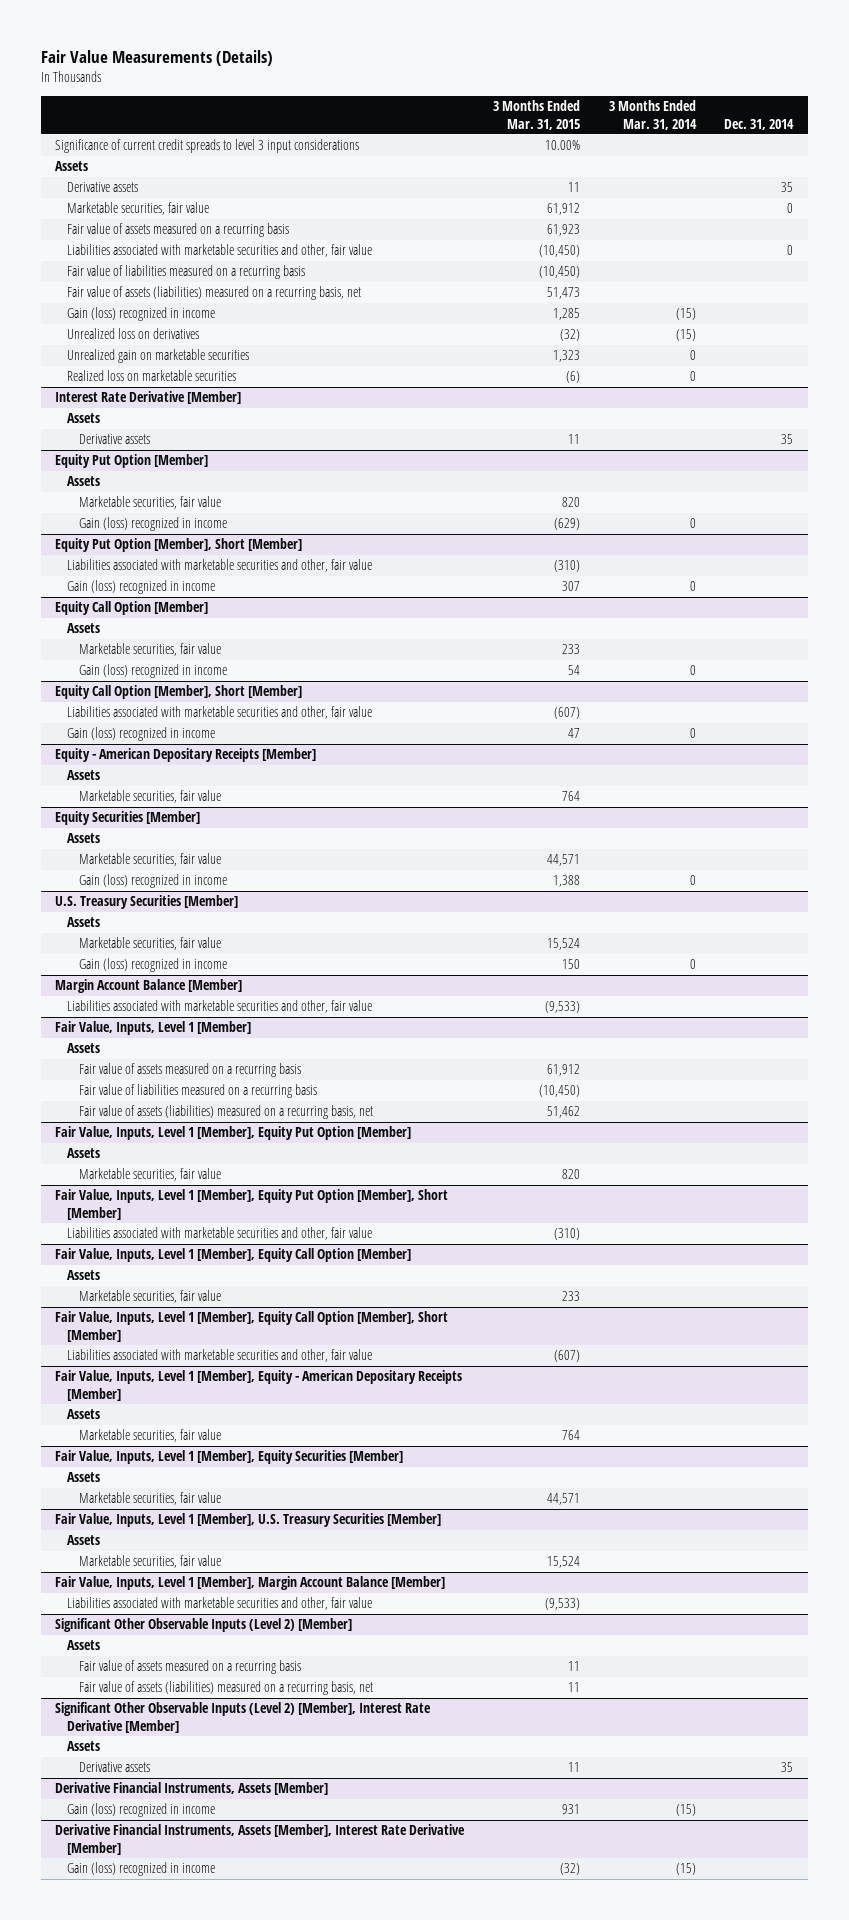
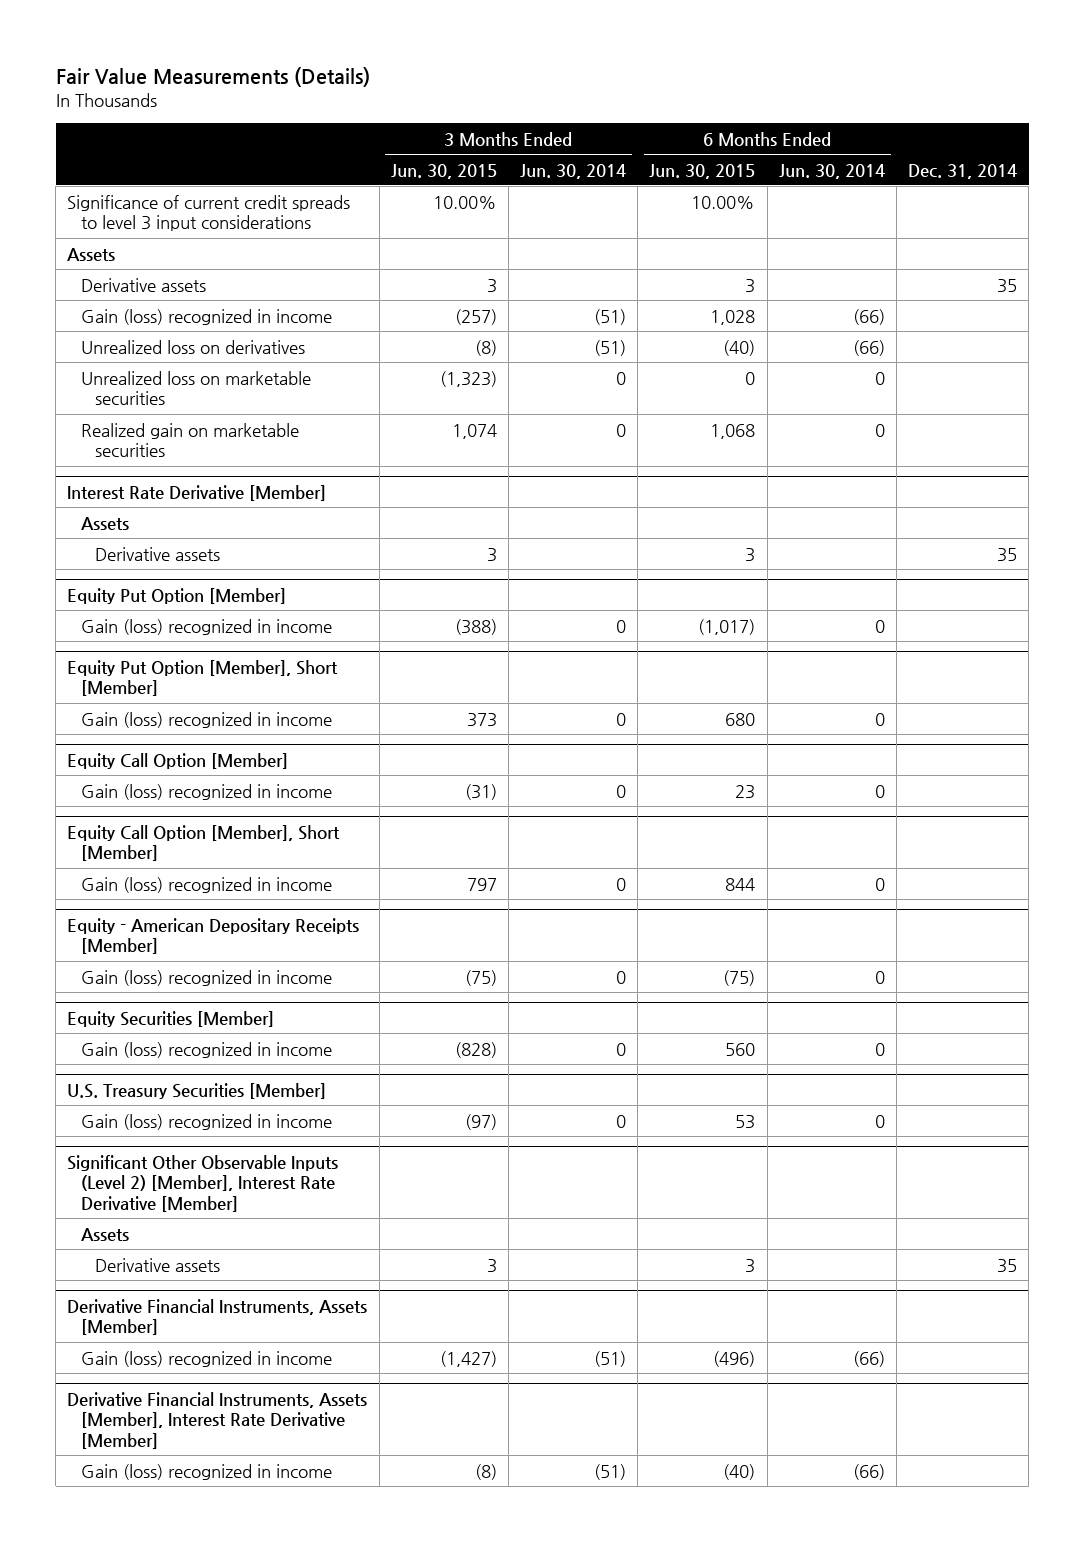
- | 3 Months Ended Mar. 31, 2015 | 3 Months Ended Mar. 31, 2014 | Dec. 31, 2014
+ | 3 Months Ended Jun. 30, 2015 | 3 Months Ended Jun. 30, 2014 | 6 Months Ended Jun. 30, 2015 | 6 Months Ended Jun. 30, 2014 | Dec. 31, 2014
- Marketable securities, fair value | 61,912 | | 0
- Fair value of assets measured on a recurring basis | 61,923 | |
- Liabilities associated with marketable securities and other, fair value | (10,450) | | 0
- Fair value of liabilities measured on a recurring basis | (10,450) | |
- Fair value of assets (liabilities) measured on a recurring basis, net | 51,473 | |
- Unrealized gain on marketable securities | 1,323 | 0 |
- Realized loss on marketable securities | (6) | 0 |
+ Unrealized loss on marketable securities | (1,323) | 0 | 0 | 0 |
+ Realized gain on marketable securities | 1,074 | 0 | 1,068 | 0 |
@ Equity Put Option [Member]
- Assets
- Marketable securities, fair value | 820 | |
@ Equity Put Option [Member], Short [Member]
- Liabilities associated with marketable securities and other, fair value | (310) | |
@ Equity Call Option [Member]
- Assets
- Marketable securities, fair value | 233 | |
@ Equity Call Option [Member], Short [Member]
- Liabilities associated with marketable securities and other, fair value | (607) | |
@ Equity - American Depositary Receipts [Member]
- Assets
- Marketable securities, fair value | 764 | |
+ Gain (loss) recognized in income | (75) | 0 | (75) | 0 |
@ Equity Securities [Member]
- Assets
- Marketable securities, fair value | 44,571 | |
@ U.S. Treasury Securities [Member]
- Assets
- Marketable securities, fair value | 15,524 | |
- Margin Account Balance [Member]
- Liabilities associated with marketable securities and other, fair value | (9,533) | |
- Fair Value, Inputs, Level 1 [Member]
- Assets
- Fair value of assets measured on a recurring basis | 61,912 | |
- Fair value of liabilities measured on a recurring basis | (10,450) | |
- Fair value of assets (liabilities) measured on a recurring basis, net | 51,462 | |
- Fair Value, Inputs, Level 1 [Member], Equity Put Option [Member]
- Assets
- Marketable securities, fair value | 820 | |
- Fair Value, Inputs, Level 1 [Member], Equity Put Option [Member], Short [Member]
- Liabilities associated with marketable securities and other, fair value | (310) | |
- Fair Value, Inputs, Level 1 [Member], Equity Call Option [Member]
- Assets
- Marketable securities, fair value | 233 | |
- Fair Value, Inputs, Level 1 [Member], Equity Call Option [Member], Short [Member]
- Liabilities associated with marketable securities and other, fair value | (607) | |
- Fair Value, Inputs, Level 1 [Member], Equity - American Depositary Receipts [Member]
- Assets
- Marketable securities, fair value | 764 | |
- Fair Value, Inputs, Level 1 [Member], Equity Securities [Member]
- Assets
- Marketable securities, fair value | 44,571 | |
- Fair Value, Inputs, Level 1 [Member], U.S. Treasury Securities [Member]
- Assets
- Marketable securities, fair value | 15,524 | |
- Fair Value, Inputs, Level 1 [Member], Margin Account Balance [Member]
- Liabilities associated with marketable securities and other, fair value | (9,533) | |
- Significant Other Observable Inputs (Level 2) [Member]
- Assets
- Fair value of assets measured on a recurring basis | 11 | |
- Fair value of assets (liabilities) measured on a recurring basis, net | 11 | |

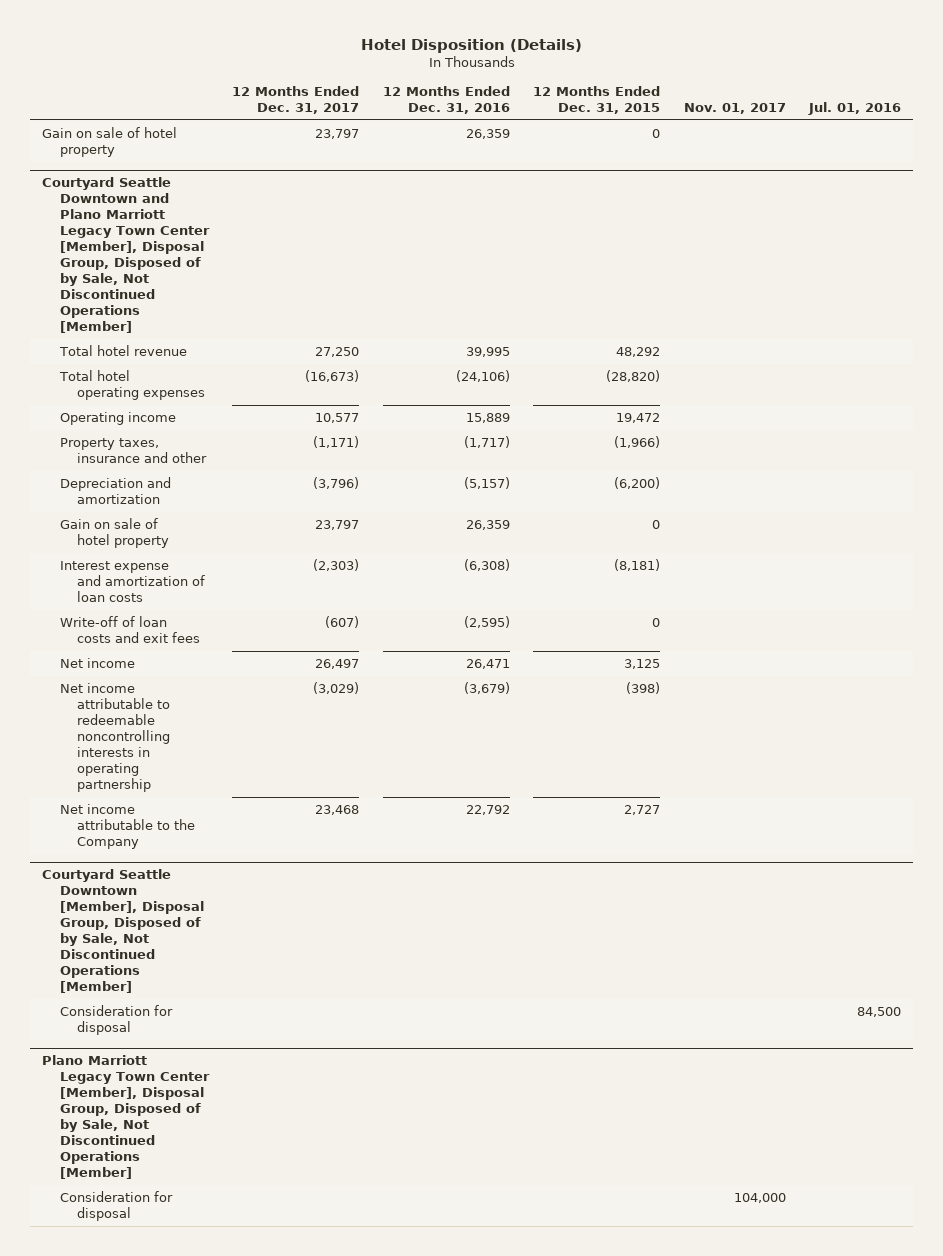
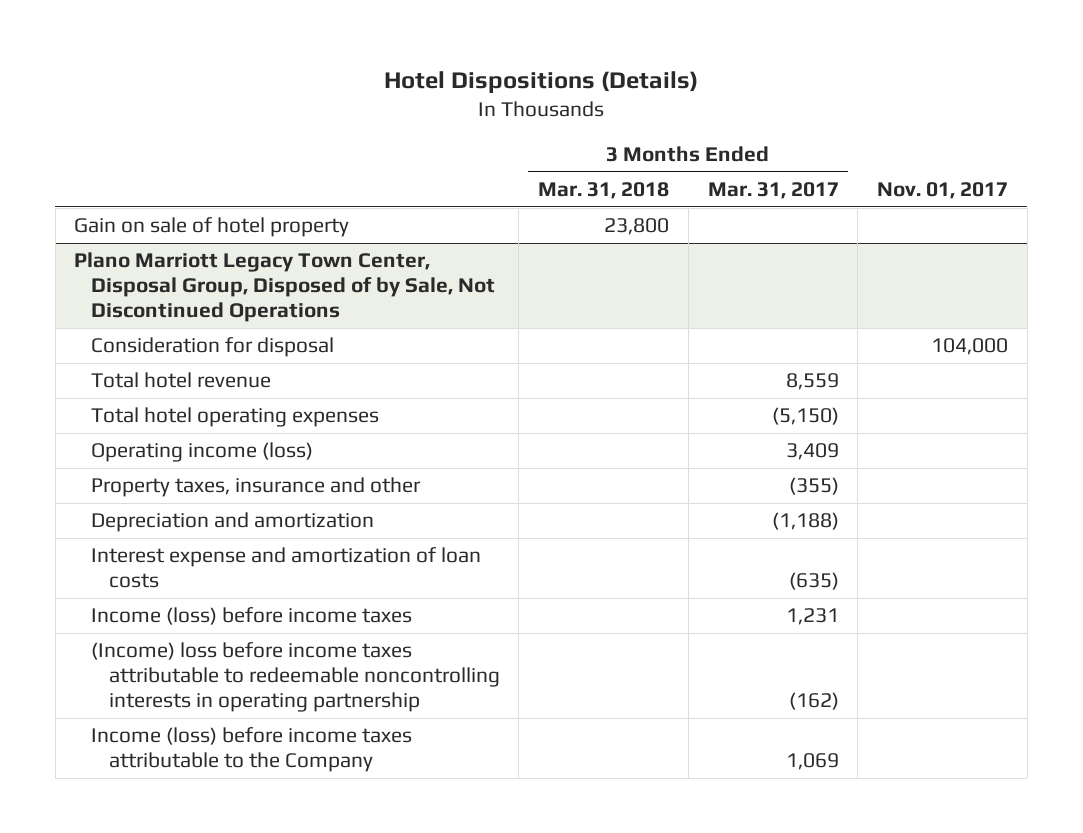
- Hotel Disposition (Details)
+ Hotel Dispositions (Details)
- | 12 Months Ended Dec. 31, 2017 | 12 Months Ended Dec. 31, 2016 | 12 Months Ended Dec. 31, 2015 | Nov. 01, 2017 | Jul. 01, 2016
+ | 3 Months Ended Mar. 31, 2018 | 3 Months Ended Mar. 31, 2017 | Nov. 01, 2017
- Courtyard Seattle Downtown and Plano Marriott Legacy Town Center [Member], Disposal Group, Disposed of by Sale, Not Discontinued Operations [Member]
- Total hotel revenue | 27,250 | 39,995 | 48,292 | |
- Total hotel operating expenses | (16,673) | (24,106) | (28,820) | |
- Operating income | 10,577 | 15,889 | 19,472 | |
- Property taxes, insurance and other | (1,171) | (1,717) | (1,966) | |
- Depreciation and amortization | (3,796) | (5,157) | (6,200) | |
- Gain on sale of hotel property | 23,797 | 26,359 | 0 | |
- Interest expense and amortization of loan costs | (2,303) | (6,308) | (8,181) | |
- Write-off of loan costs and exit fees | (607) | (2,595) | 0 | |
- Net income | 26,497 | 26,471 | 3,125 | |
- Net income attributable to redeemable noncontrolling interests in operating partnership | (3,029) | (3,679) | (398) | |
- Net income attributable to the Company | 23,468 | 22,792 | 2,727 | |
- Courtyard Seattle Downtown [Member], Disposal Group, Disposed of by Sale, Not Discontinued Operations [Member]
- Consideration for disposal | | | | | 84,500
- Plano Marriott Legacy Town Center [Member], Disposal Group, Disposed of by Sale, Not Discontinued Operations [Member]
+ Plano Marriott Legacy Town Center, Disposal Group, Disposed of by Sale, Not Discontinued Operations
+ Total hotel revenue | | 8,559 |
+ Total hotel operating expenses | | (5,150) |
+ Operating income (loss) | | 3,409 |
+ Property taxes, insurance and other | | (355) |
+ Depreciation and amortization | | (1,188) |
+ Interest expense and amortization of loan costs | | (635) |
+ Income (loss) before income taxes | | 1,231 |
+ (Income) loss before income taxes attributable to redeemable noncontrolling interests in operating partnership | | (162) |
+ Income (loss) before income taxes attributable to the Company | | 1,069 |

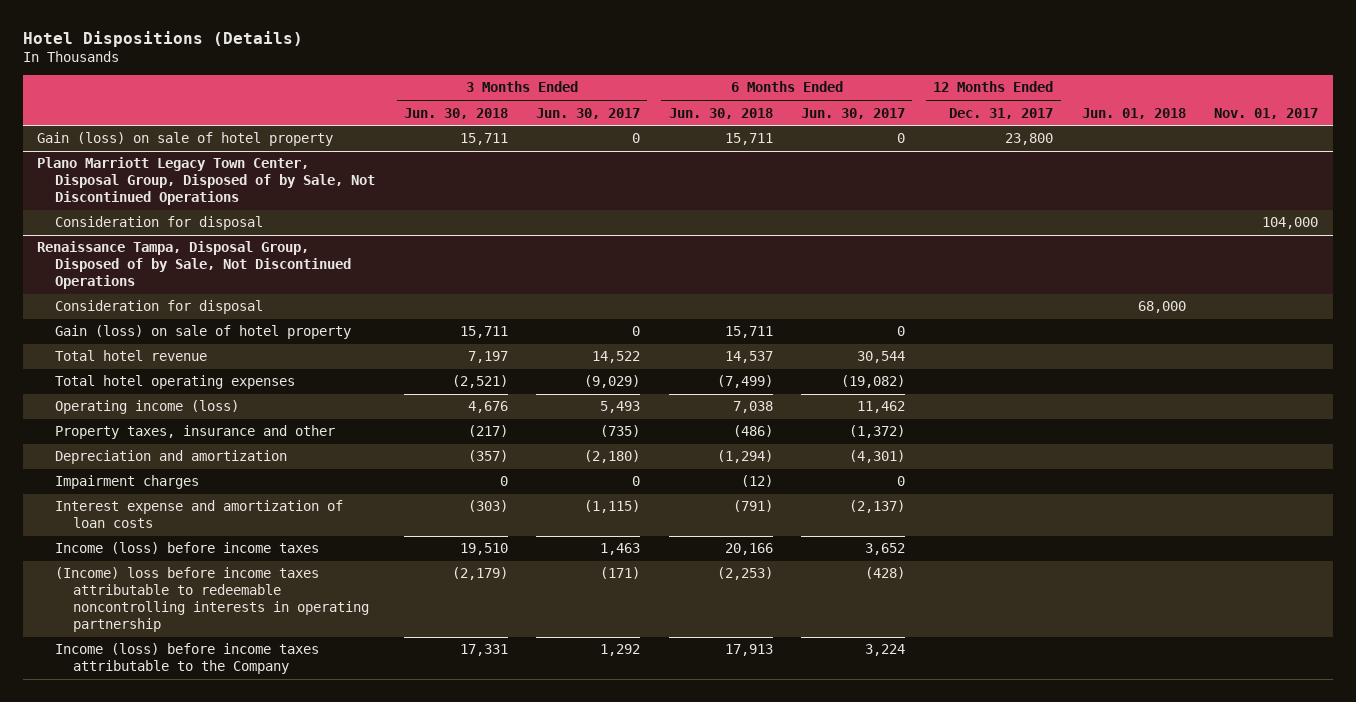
- | 3 Months Ended Mar. 31, 2018 | 3 Months Ended Mar. 31, 2017 | Nov. 01, 2017
+ | 3 Months Ended Jun. 30, 2018 | 3 Months Ended Jun. 30, 2017 | 6 Months Ended Jun. 30, 2018 | 6 Months Ended Jun. 30, 2017 | 12 Months Ended Dec. 31, 2017 | Jun. 01, 2018 | Nov. 01, 2017
- Gain on sale of hotel property | 23,800 | |
+ Gain (loss) on sale of hotel property | 15,711 | 0 | 15,711 | 0 | 23,800 | |
@ Plano Marriott Legacy Town Center, Disposal Group, Disposed of by Sale, Not Discontinued Operations
- Total hotel revenue | | 8,559 |
- Total hotel operating expenses | | (5,150) |
- Operating income (loss) | | 3,409 |
- Property taxes, insurance and other | | (355) |
- Depreciation and amortization | | (1,188) |
- Interest expense and amortization of loan costs | | (635) |
- Income (loss) before income taxes | | 1,231 |
- (Income) loss before income taxes attributable to redeemable noncontrolling interests in operating partnership | | (162) |
- Income (loss) before income taxes attributable to the Company | | 1,069 |
+ Renaissance Tampa, Disposal Group, Disposed of by Sale, Not Discontinued Operations
+ Consideration for disposal | | | | | | 68,000 |
+ Gain (loss) on sale of hotel property | 15,711 | 0 | 15,711 | 0 | | |
+ Total hotel revenue | 7,197 | 14,522 | 14,537 | 30,544 | | |
+ Total hotel operating expenses | (2,521) | (9,029) | (7,499) | (19,082) | | |
+ Operating income (loss) | 4,676 | 5,493 | 7,038 | 11,462 | | |
+ Property taxes, insurance and other | (217) | (735) | (486) | (1,372) | | |
+ Depreciation and amortization | (357) | (2,180) | (1,294) | (4,301) | | |
+ Impairment charges | 0 | 0 | (12) | 0 | | |
+ Interest expense and amortization of loan costs | (303) | (1,115) | (791) | (2,137) | | |
+ Income (loss) before income taxes | 19,510 | 1,463 | 20,166 | 3,652 | | |
+ (Income) loss before income taxes attributable to redeemable noncontrolling interests in operating partnership | (2,179) | (171) | (2,253) | (428) | | |
+ Income (loss) before income taxes attributable to the Company | 17,331 | 1,292 | 17,913 | 3,224 | | |

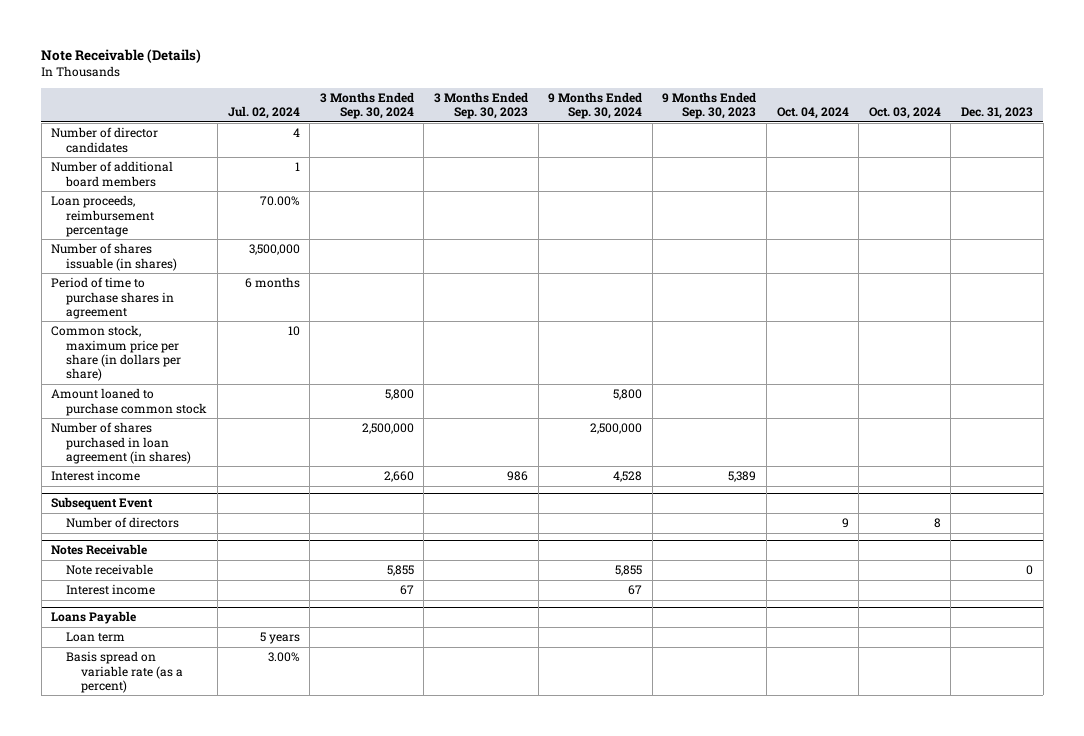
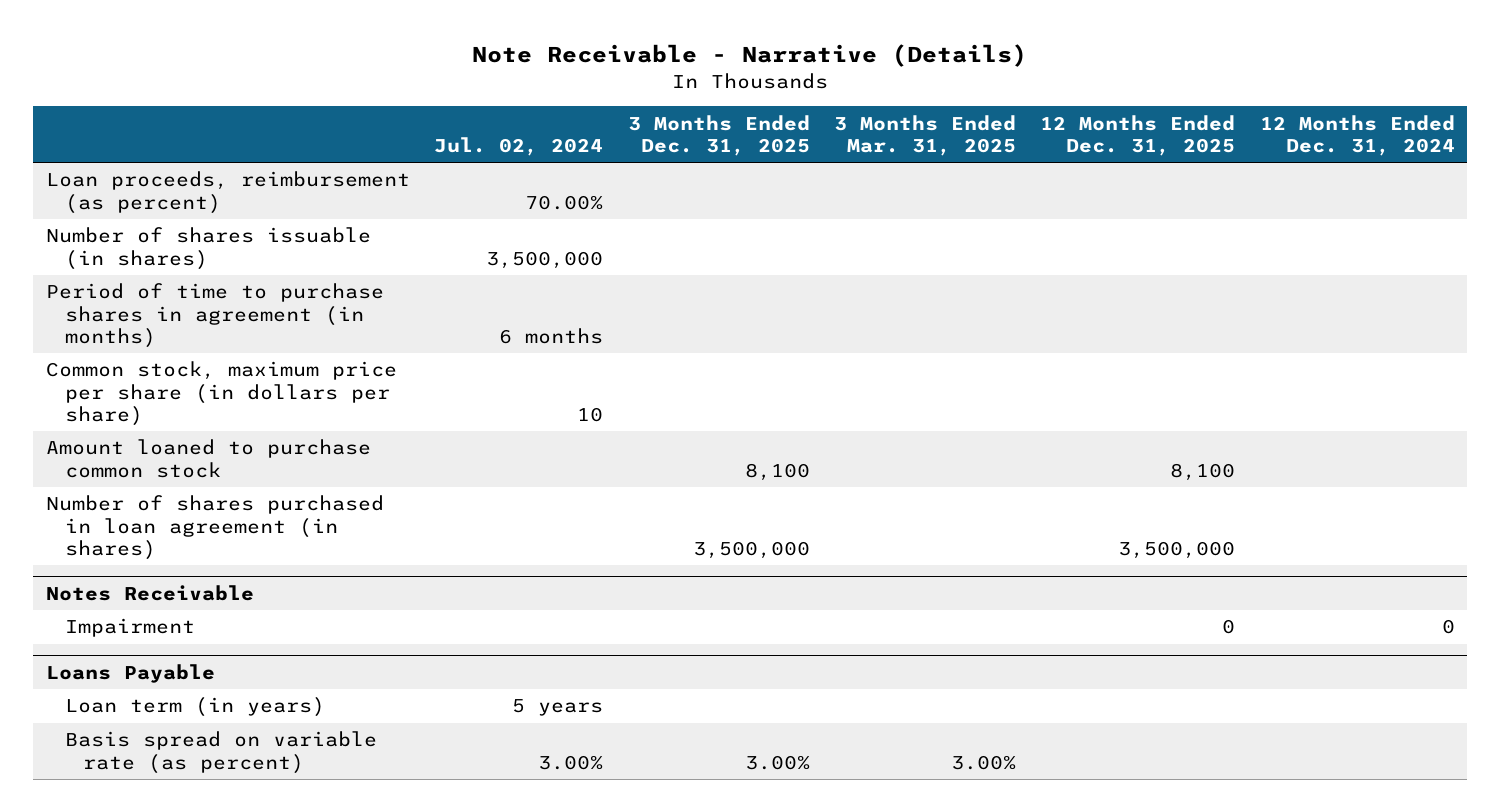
- Note Receivable (Details)
+ Note Receivable - Narrative (Details)
- | Jul. 02, 2024 | 3 Months Ended Sep. 30, 2024 | 3 Months Ended Sep. 30, 2023 | 9 Months Ended Sep. 30, 2024 | 9 Months Ended Sep. 30, 2023 | Oct. 04, 2024 | Oct. 03, 2024 | Dec. 31, 2023
+ | Jul. 02, 2024 | 3 Months Ended Dec. 31, 2025 | 3 Months Ended Mar. 31, 2025 | 12 Months Ended Dec. 31, 2025 | 12 Months Ended Dec. 31, 2024
- Number of director candidates | 4 | | | | | | |
- Number of additional board members | 1 | | | | | | |
- Loan proceeds, reimbursement percentage | 70.00% | | | | | | |
+ Loan proceeds, reimbursement (as percent) | 70.00% | | | |
- Period of time to purchase shares in agreement | 6 months | | | | | | |
+ Period of time to purchase shares in agreement (in months) | 6 months | | | |
- Interest income | | 2,660 | 986 | 4,528 | 5,389 | | |
- Subsequent Event
- Number of directors | | | | | | 9 | 8 |
@ Notes Receivable
- Note receivable | | 5,855 | | 5,855 | | | | 0
- Interest income | | 67 | | 67 | | | |
+ Impairment | | | | 0 | 0
@ Loans Payable
- Loan term | 5 years | | | | | | |
- Basis spread on variable rate (as a percent) | 3.00% | | | | | | |
+ Loan term (in years) | 5 years | | | |
+ Basis spread on variable rate (as percent) | 3.00% | 3.00% | 3.00% | |

